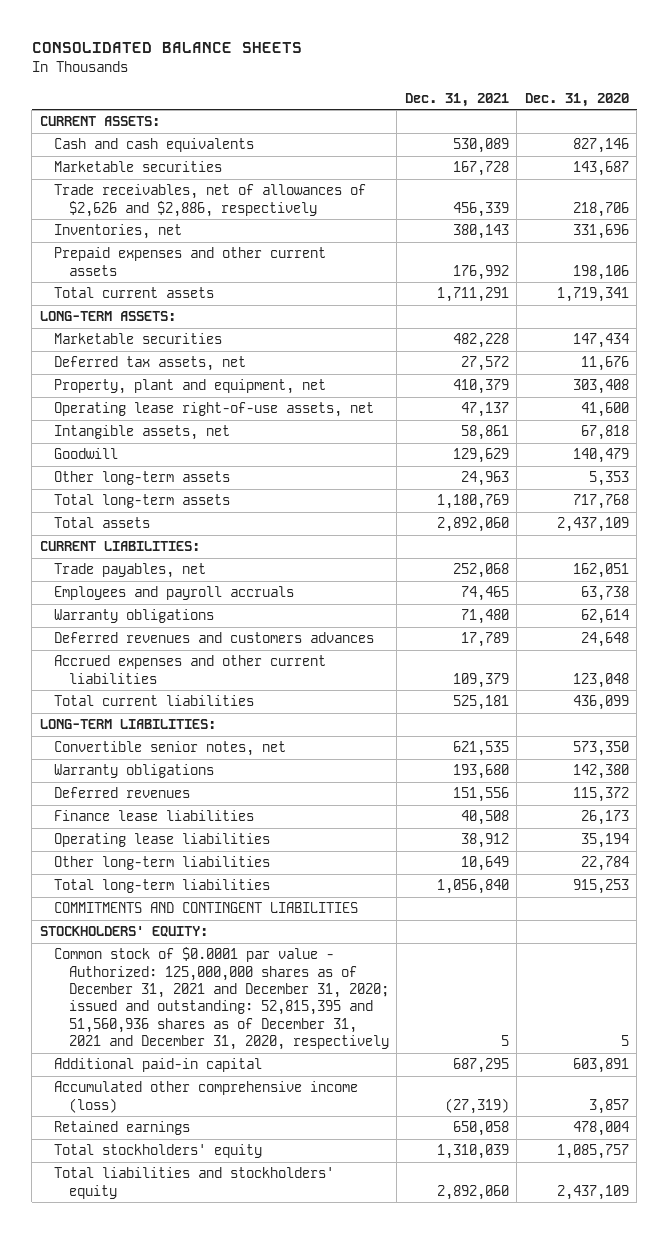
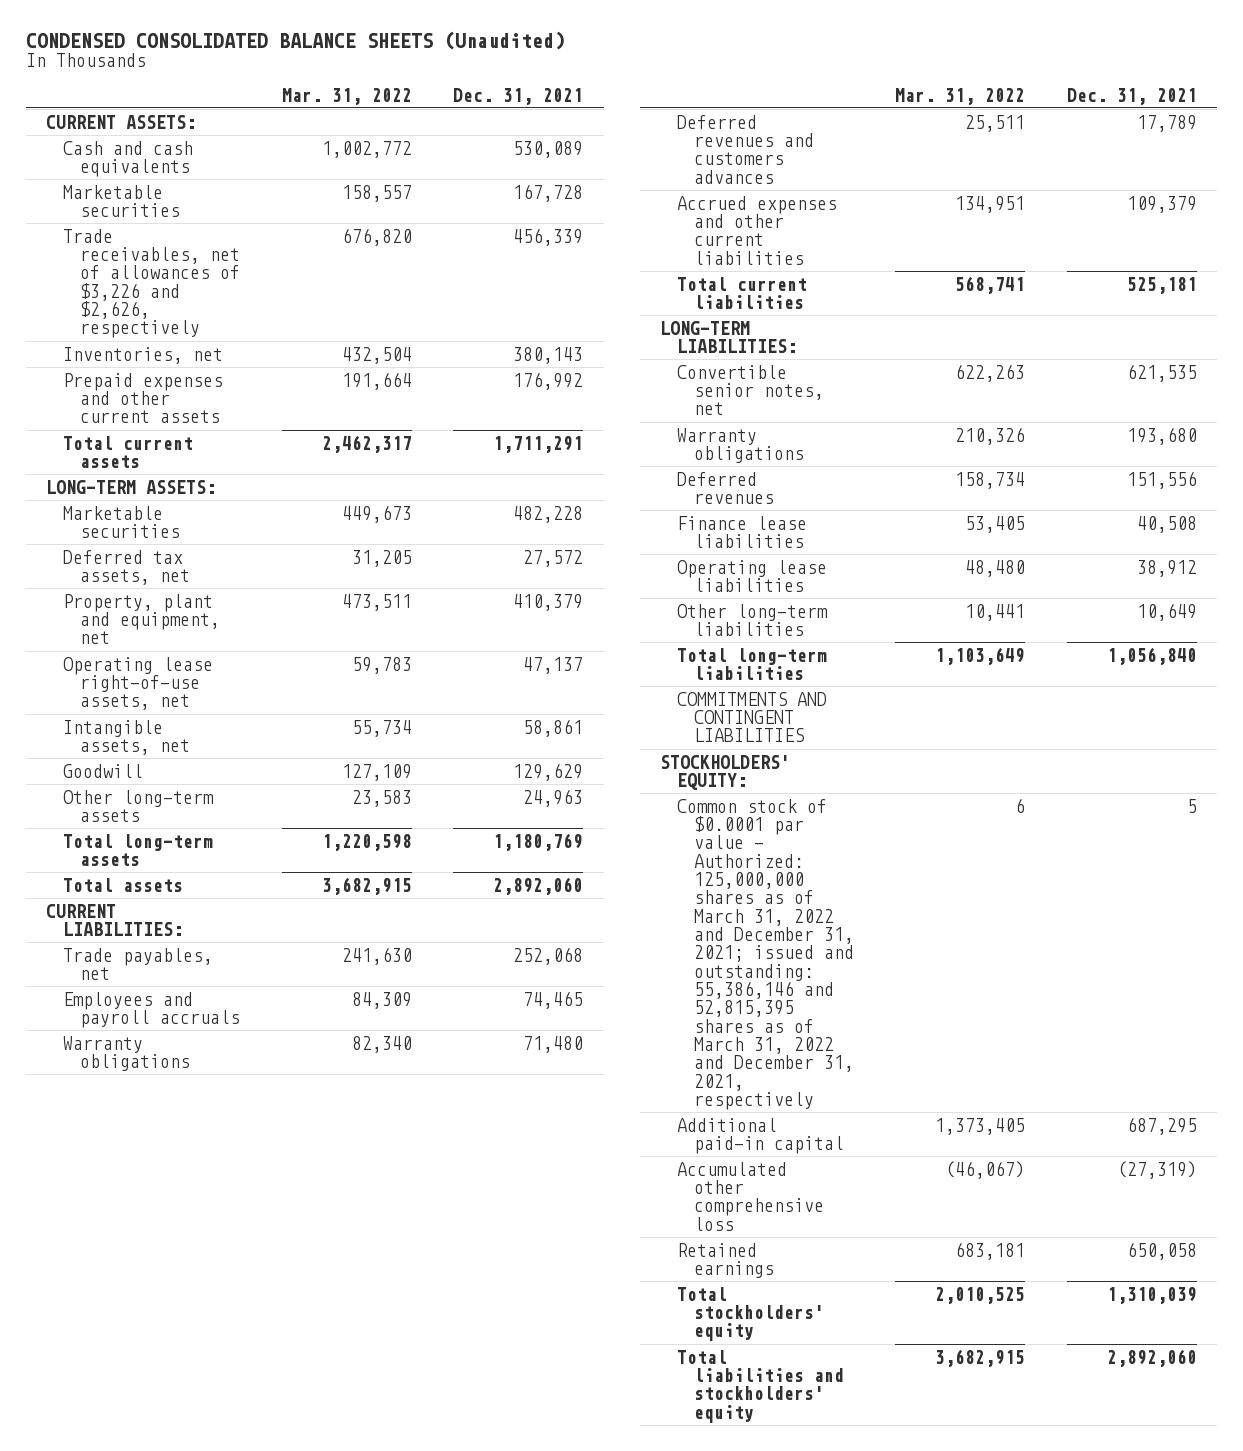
- CONSOLIDATED BALANCE SHEETS
+ CONDENSED CONSOLIDATED BALANCE SHEETS (Unaudited)
- | Dec. 31, 2021 | Dec. 31, 2020
+ | Mar. 31, 2022 | Dec. 31, 2021
- Trade receivables, net of allowances of $2,626 and $2,886, respectively | 456,339 | 218,706
+ Trade receivables, net of allowances of $3,226 and $2,626, respectively | 676,820 | 456,339
- Common stock of $0.0001 par value - Authorized: 125,000,000 shares as of December 31, 2021 and December 31, 2020; issued and outstanding: 52,815,395 and 51,560,936 shares as of December 31, 2021 and December 31, 2020, respectively | 5 | 5
+ Common stock of $0.0001 par value - Authorized: 125,000,000 shares as of March 31, 2022 and December 31, 2021; issued and outstanding: 55,386,146 and 52,815,395 shares as of March 31, 2022 and December 31, 2021, respectively | 6 | 5
- Accumulated other comprehensive income (loss) | (27,319) | 3,857
+ Accumulated other comprehensive loss | (46,067) | (27,319)

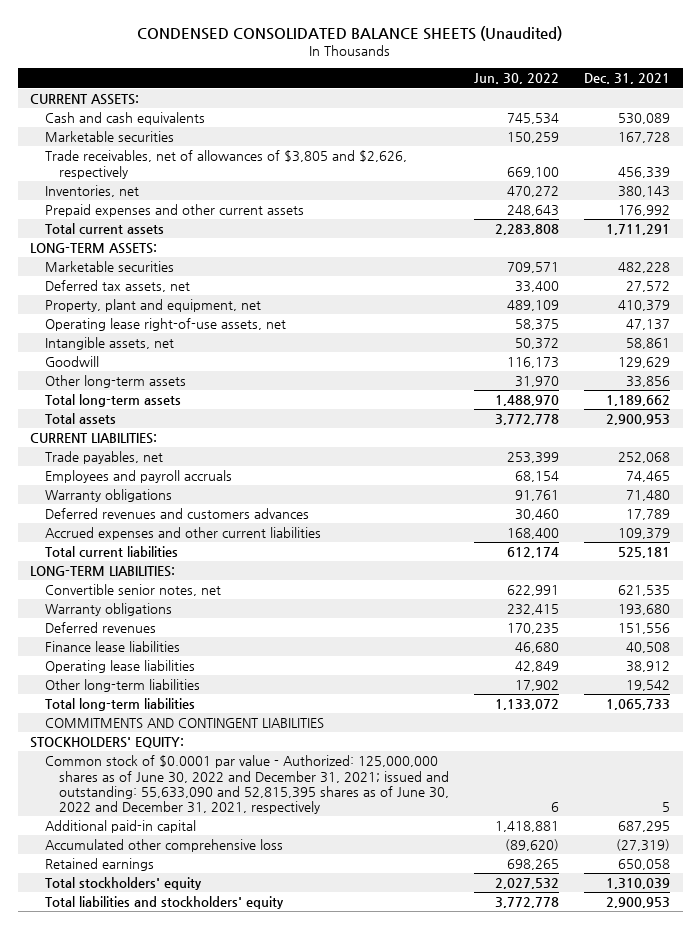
- | Mar. 31, 2022 | Dec. 31, 2021
+ | Jun. 30, 2022 | Dec. 31, 2021
- Trade receivables, net of allowances of $3,226 and $2,626, respectively | 676,820 | 456,339
+ Trade receivables, net of allowances of $3,805 and $2,626, respectively | 669,100 | 456,339
- Other long-term assets | 23,583 | 24,963
- Total long-term assets | 1,220,598 | 1,180,769
- Total assets | 3,682,915 | 2,892,060
+ Other long-term assets | 31,970 | 33,856
+ Total long-term assets | 1,488,970 | 1,189,662
+ Total assets | 3,772,778 | 2,900,953
- Other long-term liabilities | 10,441 | 10,649
- Total long-term liabilities | 1,103,649 | 1,056,840
+ Other long-term liabilities | 17,902 | 19,542
+ Total long-term liabilities | 1,133,072 | 1,065,733
- Common stock of $0.0001 par value - Authorized: 125,000,000 shares as of March 31, 2022 and December 31, 2021; issued and outstanding: 55,386,146 and 52,815,395 shares as of March 31, 2022 and December 31, 2021, respectively | 6 | 5
+ Common stock of $0.0001 par value - Authorized: 125,000,000 shares as of June 30, 2022 and December 31, 2021; issued and outstanding: 55,633,090 and 52,815,395 shares as of June 30, 2022 and December 31, 2021, respectively | 6 | 5
- Total liabilities and stockholders' equity | 3,682,915 | 2,892,060
+ Total liabilities and stockholders' equity | 3,772,778 | 2,900,953

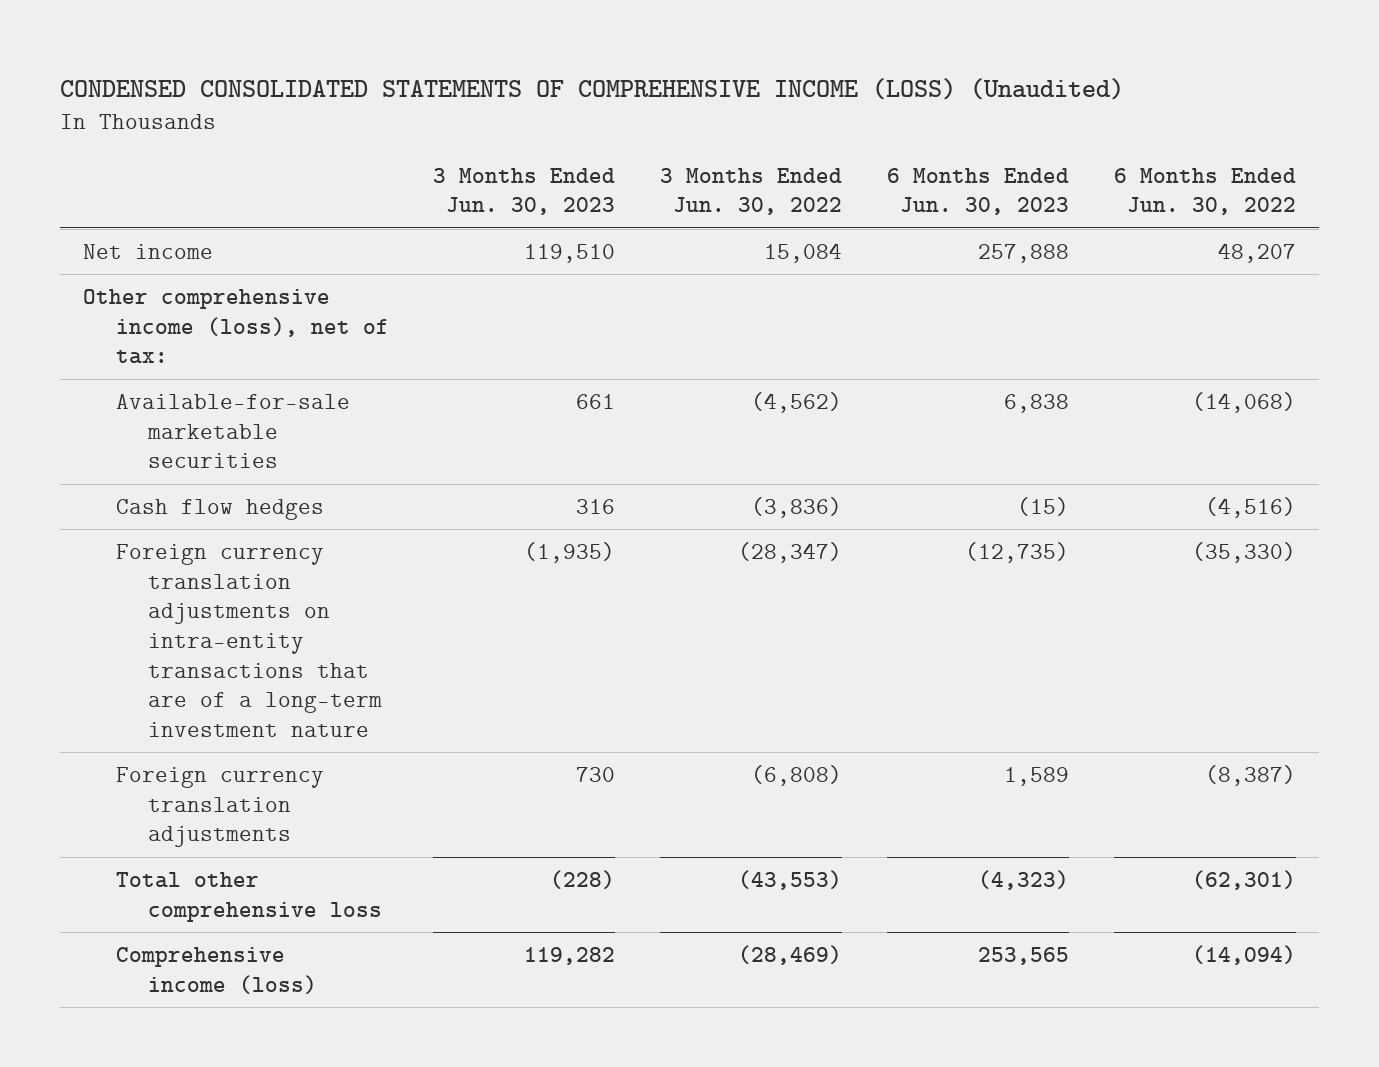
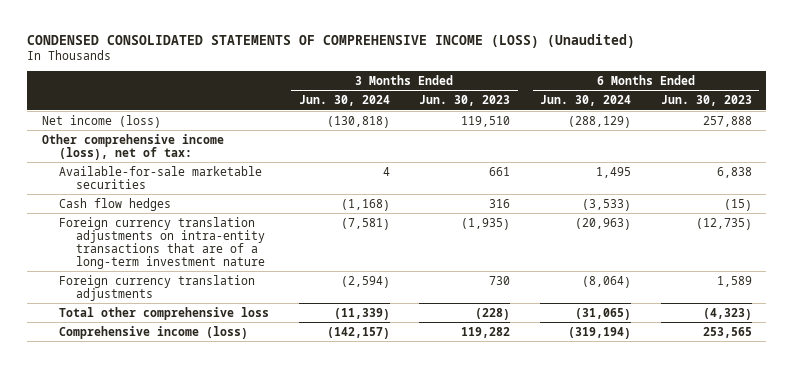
- | 3 Months Ended Jun. 30, 2023 | 3 Months Ended Jun. 30, 2022 | 6 Months Ended Jun. 30, 2023 | 6 Months Ended Jun. 30, 2022
+ | 3 Months Ended Jun. 30, 2024 | 3 Months Ended Jun. 30, 2023 | 6 Months Ended Jun. 30, 2024 | 6 Months Ended Jun. 30, 2023
- Net income | 119,510 | 15,084 | 257,888 | 48,207
+ Net income (loss) | (130,818) | 119,510 | (288,129) | 257,888

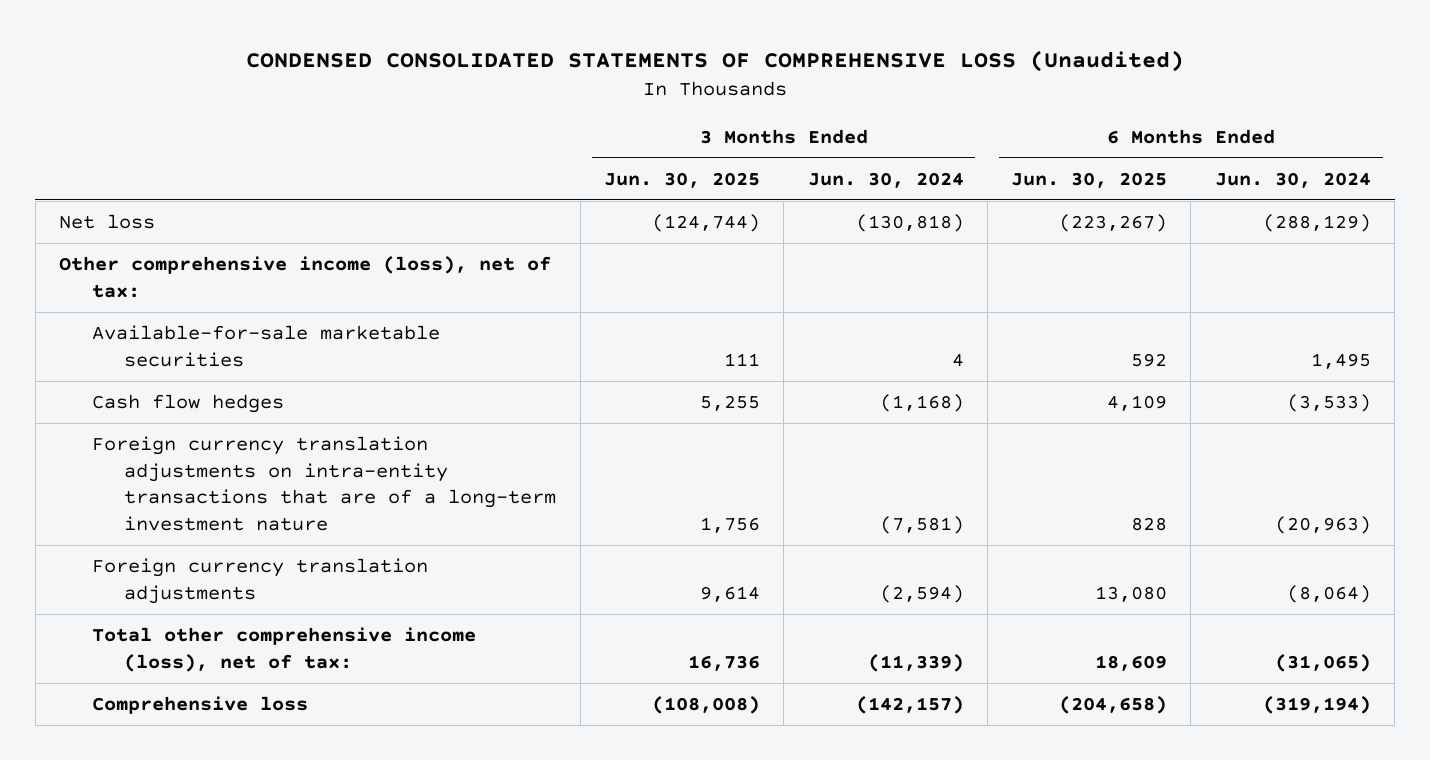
- CONDENSED CONSOLIDATED STATEMENTS OF COMPREHENSIVE INCOME (LOSS) (Unaudited)
+ CONDENSED CONSOLIDATED STATEMENTS OF COMPREHENSIVE LOSS (Unaudited)
- | 3 Months Ended Jun. 30, 2024 | 3 Months Ended Jun. 30, 2023 | 6 Months Ended Jun. 30, 2024 | 6 Months Ended Jun. 30, 2023
+ | 3 Months Ended Jun. 30, 2025 | 3 Months Ended Jun. 30, 2024 | 6 Months Ended Jun. 30, 2025 | 6 Months Ended Jun. 30, 2024
- Net income (loss) | (130,818) | 119,510 | (288,129) | 257,888
+ Net loss | (124,744) | (130,818) | (223,267) | (288,129)
- Total other comprehensive loss | (11,339) | (228) | (31,065) | (4,323)
- Comprehensive income (loss) | (142,157) | 119,282 | (319,194) | 253,565
+ Total other comprehensive income (loss), net of tax: | 16,736 | (11,339) | 18,609 | (31,065)
+ Comprehensive loss | (108,008) | (142,157) | (204,658) | (319,194)

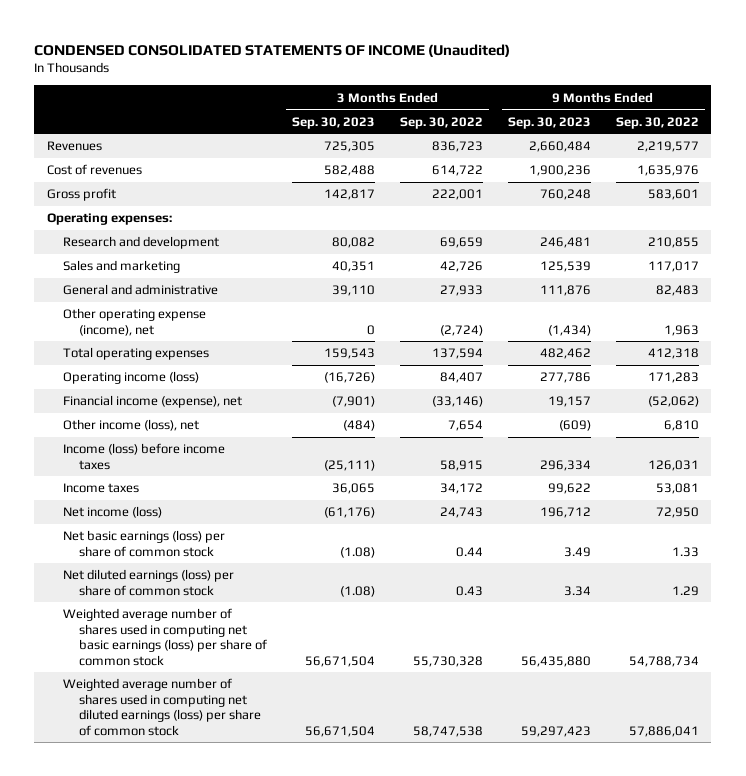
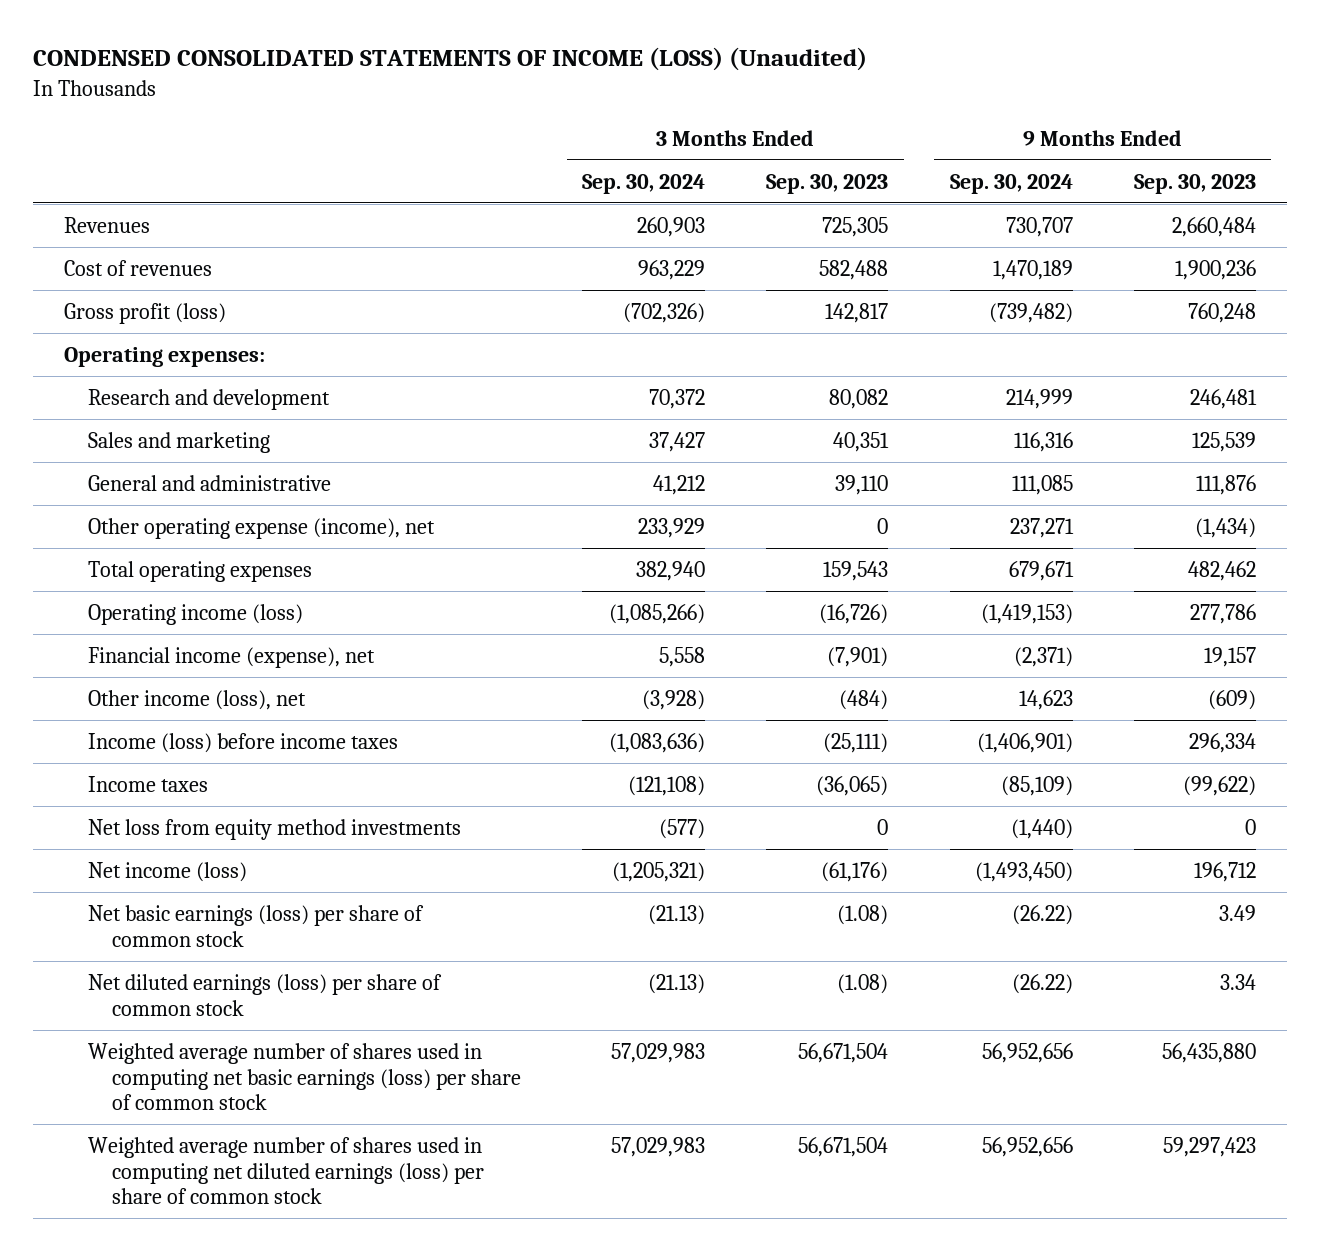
- CONDENSED CONSOLIDATED STATEMENTS OF INCOME (Unaudited)
+ CONDENSED CONSOLIDATED STATEMENTS OF INCOME (LOSS) (Unaudited)
- | 3 Months Ended Sep. 30, 2023 | 3 Months Ended Sep. 30, 2022 | 9 Months Ended Sep. 30, 2023 | 9 Months Ended Sep. 30, 2022
+ | 3 Months Ended Sep. 30, 2024 | 3 Months Ended Sep. 30, 2023 | 9 Months Ended Sep. 30, 2024 | 9 Months Ended Sep. 30, 2023
- Gross profit | 142,817 | 222,001 | 760,248 | 583,601
+ Gross profit (loss) | (702,326) | 142,817 | (739,482) | 760,248
- Income taxes | 36,065 | 34,172 | 99,622 | 53,081
+ Income taxes | (121,108) | (36,065) | (85,109) | (99,622)
+ Net loss from equity method investments | (577) | 0 | (1,440) | 0

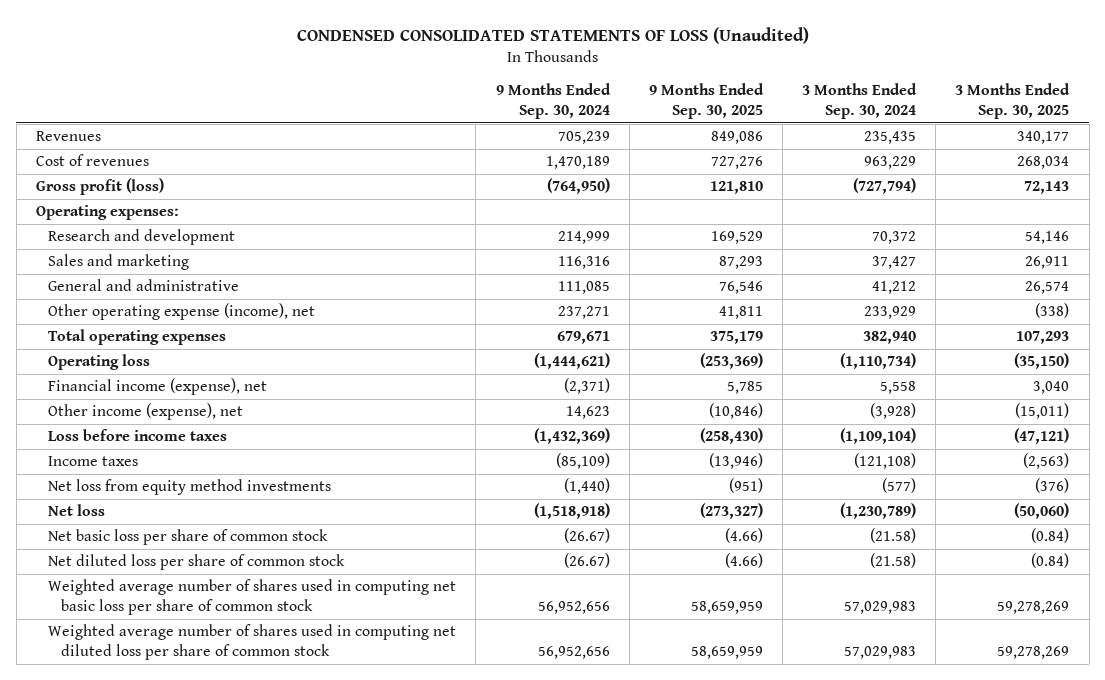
- CONDENSED CONSOLIDATED STATEMENTS OF INCOME (LOSS) (Unaudited)
+ CONDENSED CONSOLIDATED STATEMENTS OF LOSS (Unaudited)
- | 3 Months Ended Sep. 30, 2024 | 3 Months Ended Sep. 30, 2023 | 9 Months Ended Sep. 30, 2024 | 9 Months Ended Sep. 30, 2023
+ | 9 Months Ended Sep. 30, 2024 | 9 Months Ended Sep. 30, 2025 | 3 Months Ended Sep. 30, 2024 | 3 Months Ended Sep. 30, 2025
- Revenues | 260,903 | 725,305 | 730,707 | 2,660,484
+ Revenues | 705,239 | 849,086 | 235,435 | 340,177
- Gross profit (loss) | (702,326) | 142,817 | (739,482) | 760,248
+ Gross profit (loss) | (764,950) | 121,810 | (727,794) | 72,143
- Operating income (loss) | (1,085,266) | (16,726) | (1,419,153) | 277,786
+ Operating loss | (1,444,621) | (253,369) | (1,110,734) | (35,150)
- Other income (loss), net | (3,928) | (484) | 14,623 | (609)
- Income (loss) before income taxes | (1,083,636) | (25,111) | (1,406,901) | 296,334
+ Other income (expense), net | 14,623 | (10,846) | (3,928) | (15,011)
+ Loss before income taxes | (1,432,369) | (258,430) | (1,109,104) | (47,121)
- Net income (loss) | (1,205,321) | (61,176) | (1,493,450) | 196,712
- Net basic earnings (loss) per share of common stock | (21.13) | (1.08) | (26.22) | 3.49
- Net diluted earnings (loss) per share of common stock | (21.13) | (1.08) | (26.22) | 3.34
- Weighted average number of shares used in computing net basic earnings (loss) per share of common stock | 57,029,983 | 56,671,504 | 56,952,656 | 56,435,880
- Weighted average number of shares used in computing net diluted earnings (loss) per share of common stock | 57,029,983 | 56,671,504 | 56,952,656 | 59,297,423
+ Net loss | (1,518,918) | (273,327) | (1,230,789) | (50,060)
+ Net basic loss per share of common stock | (26.67) | (4.66) | (21.58) | (0.84)
+ Net diluted loss per share of common stock | (26.67) | (4.66) | (21.58) | (0.84)
+ Weighted average number of shares used in computing net basic loss per share of common stock | 56,952,656 | 58,659,959 | 57,029,983 | 59,278,269
+ Weighted average number of shares used in computing net diluted loss per share of common stock | 56,952,656 | 58,659,959 | 57,029,983 | 59,278,269

